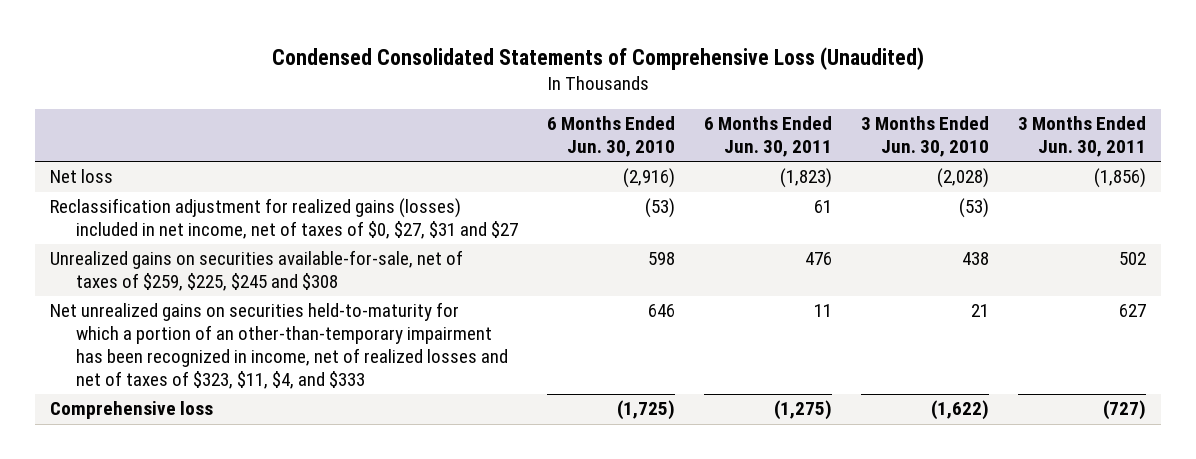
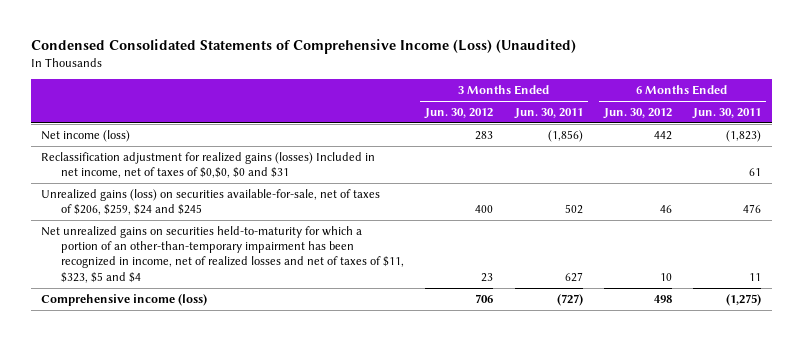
- Condensed Consolidated Statements of Comprehensive Loss (Unaudited)
+ Condensed Consolidated Statements of Comprehensive Income (Loss) (Unaudited)
- | 6 Months Ended Jun. 30, 2010 | 6 Months Ended Jun. 30, 2011 | 3 Months Ended Jun. 30, 2010 | 3 Months Ended Jun. 30, 2011
+ | 3 Months Ended Jun. 30, 2012 | 3 Months Ended Jun. 30, 2011 | 6 Months Ended Jun. 30, 2012 | 6 Months Ended Jun. 30, 2011
- Net loss | (2,916) | (1,823) | (2,028) | (1,856)
- Reclassification adjustment for realized gains (losses) included in net income, net of taxes of $0, $27, $31 and $27 | (53) | 61 | (53) |
- Unrealized gains on securities available-for-sale, net of taxes of $259, $225, $245 and $308 | 598 | 476 | 438 | 502
- Net unrealized gains on securities held-to-maturity for which a portion of an other-than-temporary impairment has been recognized in income, net of realized losses and net of taxes of $323, $11, $4, and $333 | 646 | 11 | 21 | 627
- Comprehensive loss | (1,725) | (1,275) | (1,622) | (727)
+ Net income (loss) | 283 | (1,856) | 442 | (1,823)
+ Reclassification adjustment for realized gains (losses) Included in net income, net of taxes of $0,$0, $0 and $31 | | | | 61
+ Unrealized gains (loss) on securities available-for-sale, net of taxes of $206, $259, $24 and $245 | 400 | 502 | 46 | 476
+ Net unrealized gains on securities held-to-maturity for which a portion of an other-than-temporary impairment has been recognized in income, net of realized losses and net of taxes of $11, $323, $5 and $4 | 23 | 627 | 10 | 11
+ Comprehensive income (loss) | 706 | (727) | 498 | (1,275)

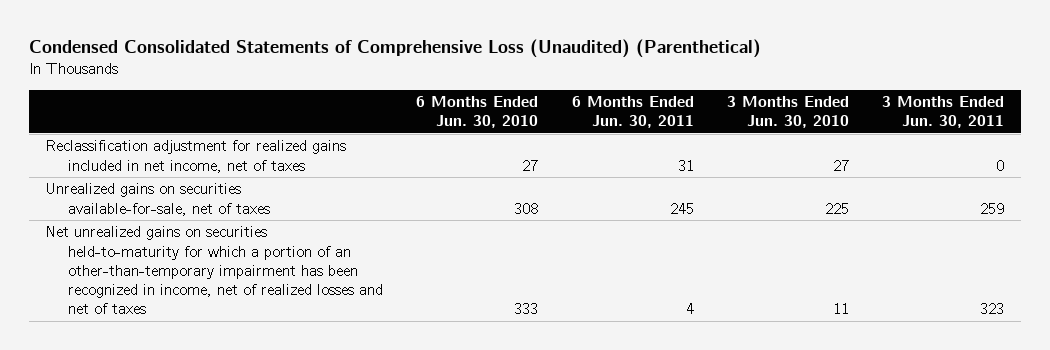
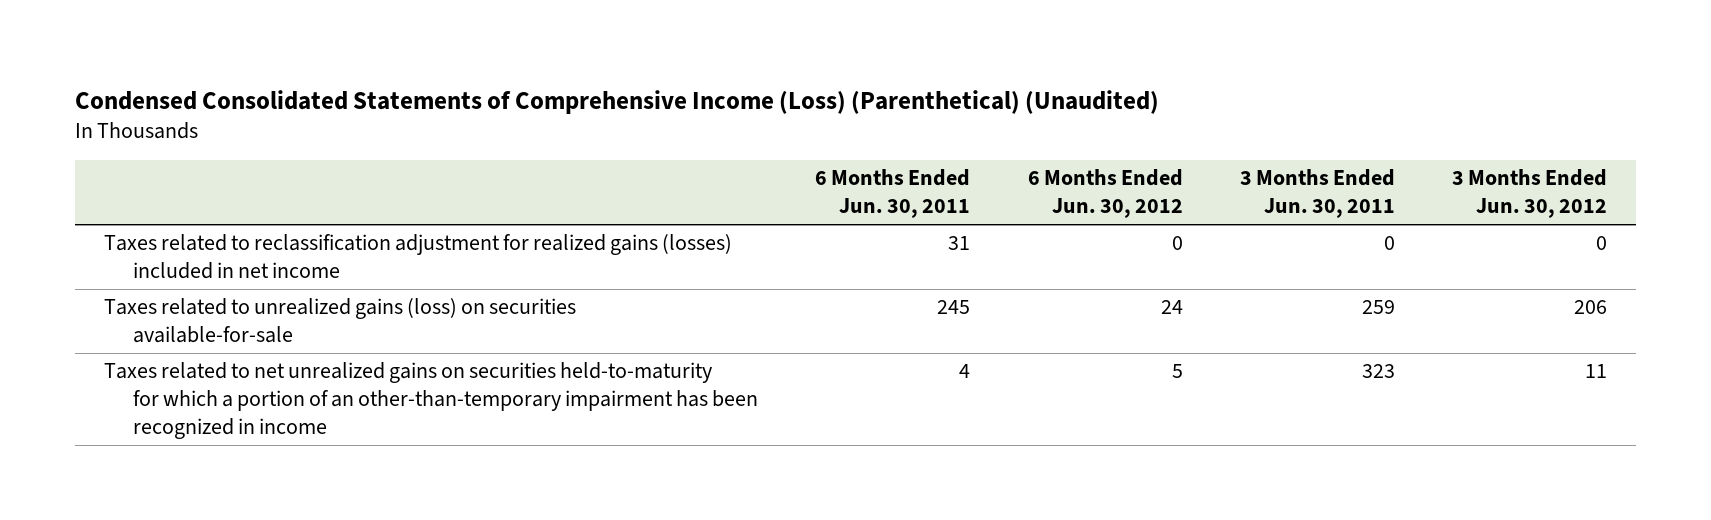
- Condensed Consolidated Statements of Comprehensive Loss (Unaudited) (Parenthetical)
+ Condensed Consolidated Statements of Comprehensive Income (Loss) (Parenthetical) (Unaudited)
- | 6 Months Ended Jun. 30, 2010 | 6 Months Ended Jun. 30, 2011 | 3 Months Ended Jun. 30, 2010 | 3 Months Ended Jun. 30, 2011
+ | 6 Months Ended Jun. 30, 2011 | 6 Months Ended Jun. 30, 2012 | 3 Months Ended Jun. 30, 2011 | 3 Months Ended Jun. 30, 2012
- Reclassification adjustment for realized gains included in net income, net of taxes | 27 | 31 | 27 | 0
- Unrealized gains on securities available-for-sale, net of taxes | 308 | 245 | 225 | 259
- Net unrealized gains on securities held-to-maturity for which a portion of an other-than-temporary impairment has been recognized in income, net of realized losses and net of taxes | 333 | 4 | 11 | 323
+ Taxes related to reclassification adjustment for realized gains (losses) included in net income | 31 | 0 | 0 | 0
+ Taxes related to unrealized gains (loss) on securities available-for-sale | 245 | 24 | 259 | 206
+ Taxes related to net unrealized gains on securities held-to-maturity for which a portion of an other-than-temporary impairment has been recognized in income | 4 | 5 | 323 | 11

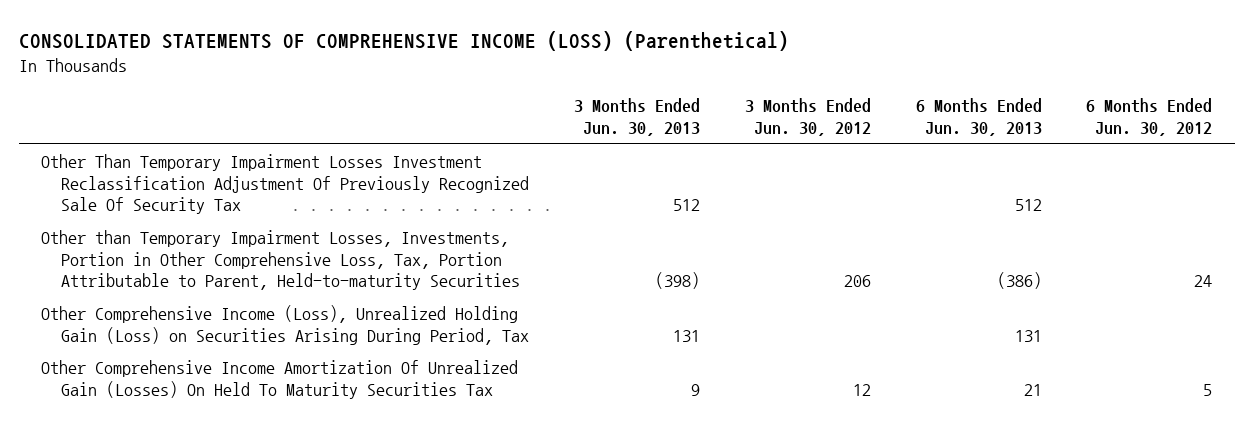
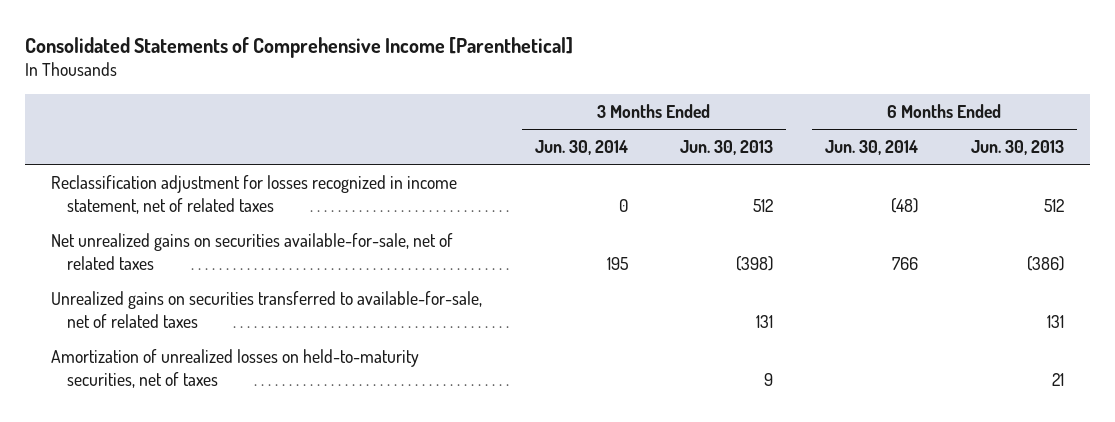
- CONSOLIDATED STATEMENTS OF COMPREHENSIVE INCOME (LOSS) (Parenthetical)
+ Consolidated Statements of Comprehensive Income [Parenthetical]
- | 3 Months Ended Jun. 30, 2013 | 3 Months Ended Jun. 30, 2012 | 6 Months Ended Jun. 30, 2013 | 6 Months Ended Jun. 30, 2012
+ | 3 Months Ended Jun. 30, 2014 | 3 Months Ended Jun. 30, 2013 | 6 Months Ended Jun. 30, 2014 | 6 Months Ended Jun. 30, 2013
- Other Than Temporary Impairment Losses Investment Reclassification Adjustment Of Previously Recognized Sale Of Security Tax | 512 | | 512 |
- Other than Temporary Impairment Losses, Investments, Portion in Other Comprehensive Loss, Tax, Portion Attributable to Parent, Held-to-maturity Securities | (398) | 206 | (386) | 24
- Other Comprehensive Income (Loss), Unrealized Holding Gain (Loss) on Securities Arising During Period, Tax | 131 | | 131 |
- Other Comprehensive Income Amortization Of Unrealized Gain (Losses) On Held To Maturity Securities Tax | 9 | 12 | 21 | 5
+ Reclassification adjustment for losses recognized in income statement, net of related taxes | 0 | 512 | (48) | 512
+ Net unrealized gains on securities available-for-sale, net of related taxes | 195 | (398) | 766 | (386)
+ Unrealized gains on securities transferred to available-for-sale, net of related taxes | | 131 | | 131
+ Amortization of unrealized losses on held-to-maturity securities, net of taxes | | 9 | | 21

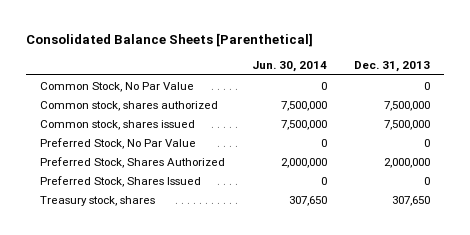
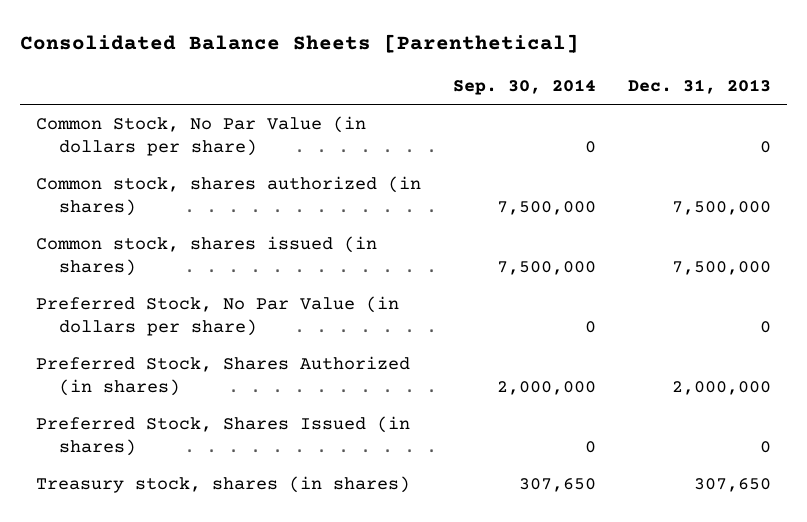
- | Jun. 30, 2014 | Dec. 31, 2013
+ | Sep. 30, 2014 | Dec. 31, 2013
- Common Stock, No Par Value | 0 | 0
- Common stock, shares authorized | 7,500,000 | 7,500,000
- Common stock, shares issued | 7,500,000 | 7,500,000
- Preferred Stock, No Par Value | 0 | 0
- Preferred Stock, Shares Authorized | 2,000,000 | 2,000,000
- Preferred Stock, Shares Issued | 0 | 0
- Treasury stock, shares | 307,650 | 307,650
+ Common Stock, No Par Value (in dollars per share) | 0 | 0
+ Common stock, shares authorized (in shares) | 7,500,000 | 7,500,000
+ Common stock, shares issued (in shares) | 7,500,000 | 7,500,000
+ Preferred Stock, No Par Value (in dollars per share) | 0 | 0
+ Preferred Stock, Shares Authorized (in shares) | 2,000,000 | 2,000,000
+ Preferred Stock, Shares Issued (in shares) | 0 | 0
+ Treasury stock, shares (in shares) | 307,650 | 307,650

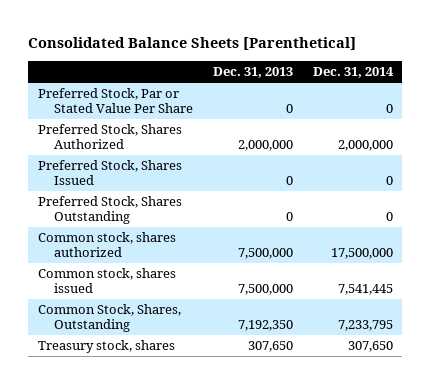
- | Sep. 30, 2014 | Dec. 31, 2013
+ | Dec. 31, 2013 | Dec. 31, 2014
- Common Stock, No Par Value (in dollars per share) | 0 | 0
- Common stock, shares authorized (in shares) | 7,500,000 | 7,500,000
- Common stock, shares issued (in shares) | 7,500,000 | 7,500,000
- Preferred Stock, No Par Value (in dollars per share) | 0 | 0
- Preferred Stock, Shares Authorized (in shares) | 2,000,000 | 2,000,000
- Preferred Stock, Shares Issued (in shares) | 0 | 0
- Treasury stock, shares (in shares) | 307,650 | 307,650
+ Preferred Stock, Par or Stated Value Per Share | 0 | 0
+ Preferred Stock, Shares Authorized | 2,000,000 | 2,000,000
+ Preferred Stock, Shares Issued | 0 | 0
+ Preferred Stock, Shares Outstanding | 0 | 0
+ Common stock, shares authorized | 7,500,000 | 17,500,000
+ Common stock, shares issued | 7,500,000 | 7,541,445
+ Common Stock, Shares, Outstanding | 7,192,350 | 7,233,795
+ Treasury stock, shares | 307,650 | 307,650

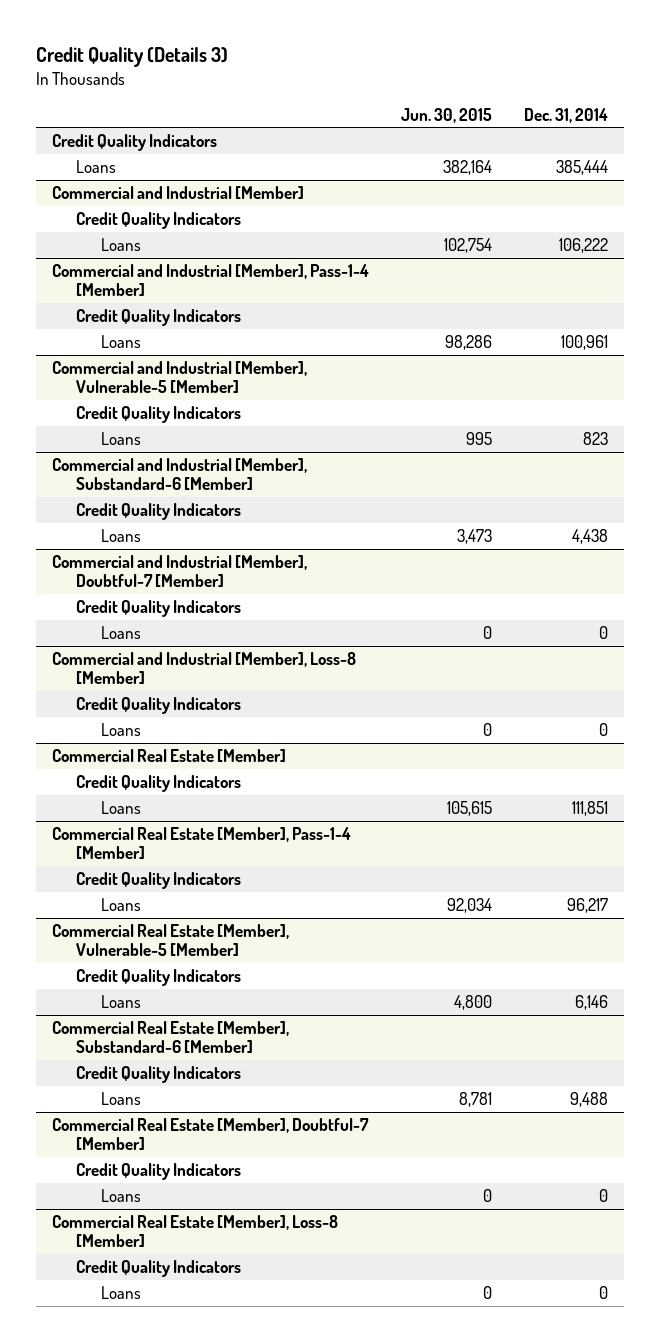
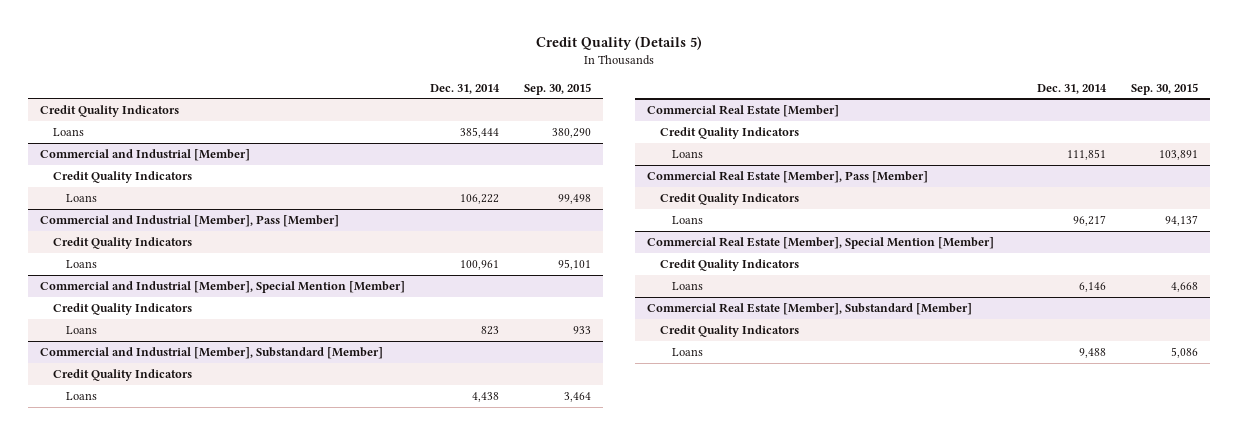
- Credit Quality (Details 3)
+ Credit Quality (Details 5)
- | Jun. 30, 2015 | Dec. 31, 2014
+ | Dec. 31, 2014 | Sep. 30, 2015
- Commercial and Industrial [Member], Pass-1-4 [Member]
+ Commercial and Industrial [Member], Pass [Member]
- Commercial and Industrial [Member], Vulnerable-5 [Member]
+ Commercial and Industrial [Member], Special Mention [Member]
- Commercial and Industrial [Member], Substandard-6 [Member]
+ Commercial and Industrial [Member], Substandard [Member]
- Commercial and Industrial [Member], Doubtful-7 [Member]
- Credit Quality Indicators
- Loans | 0 | 0
- Commercial and Industrial [Member], Loss-8 [Member]
- Credit Quality Indicators
- Loans | 0 | 0
- Commercial Real Estate [Member], Pass-1-4 [Member]
+ Commercial Real Estate [Member], Pass [Member]
- Commercial Real Estate [Member], Vulnerable-5 [Member]
+ Commercial Real Estate [Member], Special Mention [Member]
- Commercial Real Estate [Member], Substandard-6 [Member]
+ Commercial Real Estate [Member], Substandard [Member]
- Commercial Real Estate [Member], Doubtful-7 [Member]
- Credit Quality Indicators
- Loans | 0 | 0
- Commercial Real Estate [Member], Loss-8 [Member]
- Credit Quality Indicators
- Loans | 0 | 0

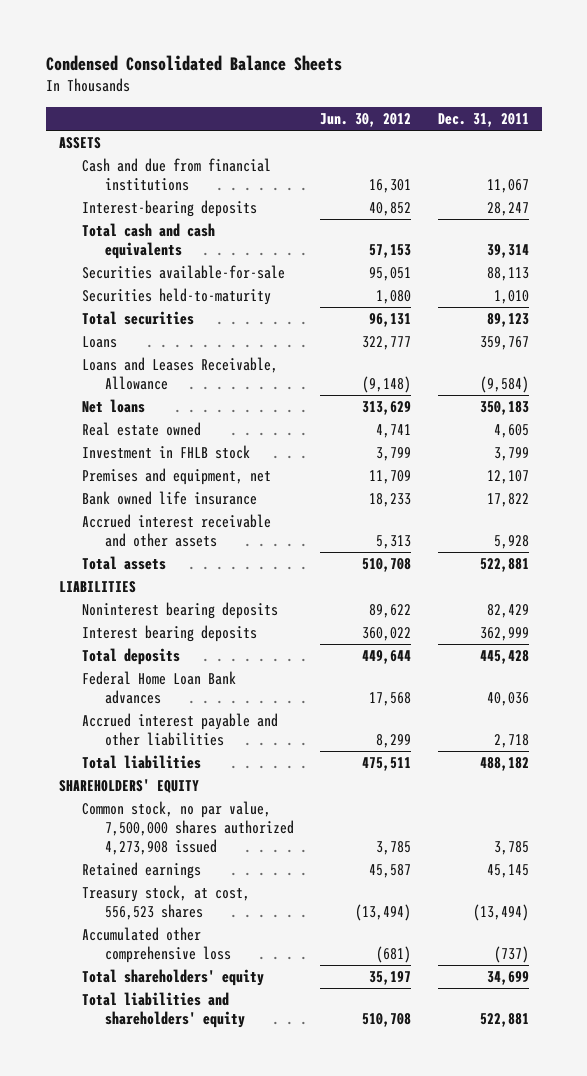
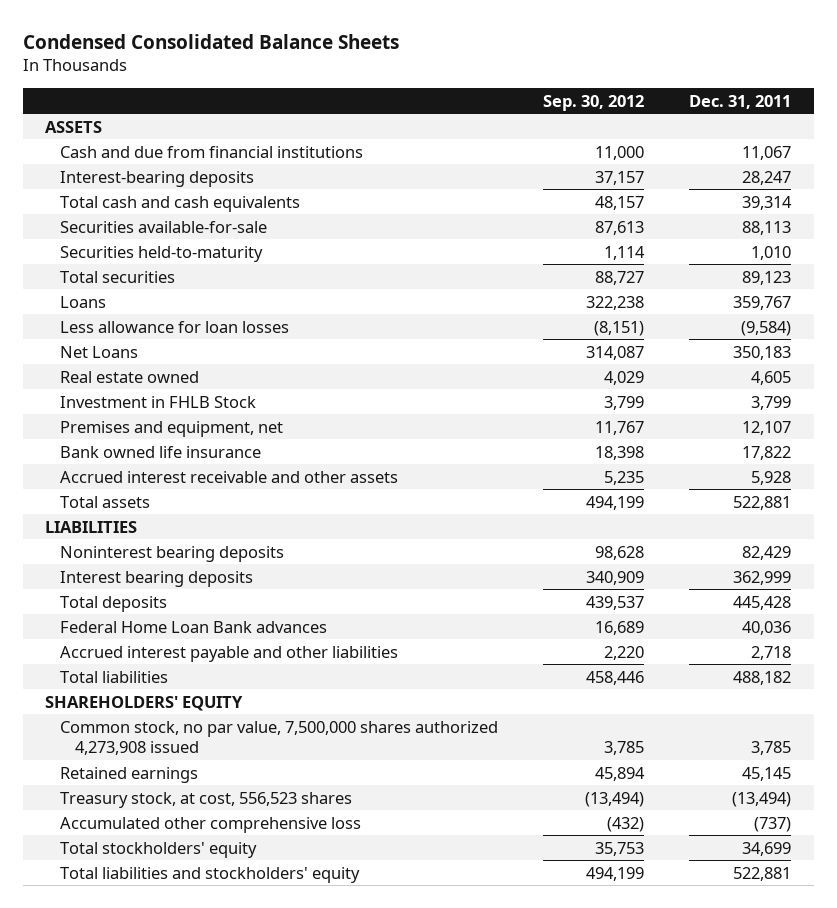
- | Jun. 30, 2012 | Dec. 31, 2011
+ | Sep. 30, 2012 | Dec. 31, 2011
- Loans and Leases Receivable, Allowance | (9,148) | (9,584)
- Net loans | 313,629 | 350,183
+ Less allowance for loan losses | (8,151) | (9,584)
+ Net Loans | 314,087 | 350,183
- Investment in FHLB stock | 3,799 | 3,799
+ Investment in FHLB Stock | 3,799 | 3,799
- Total shareholders' equity | 35,197 | 34,699
- Total liabilities and shareholders' equity | 510,708 | 522,881
+ Total stockholders' equity | 35,753 | 34,699
+ Total liabilities and stockholders' equity | 494,199 | 522,881

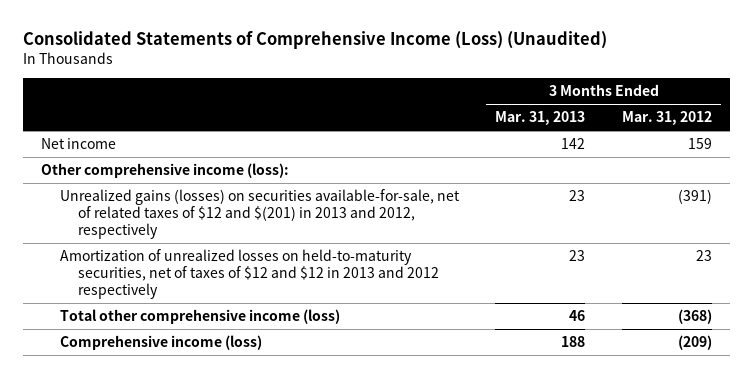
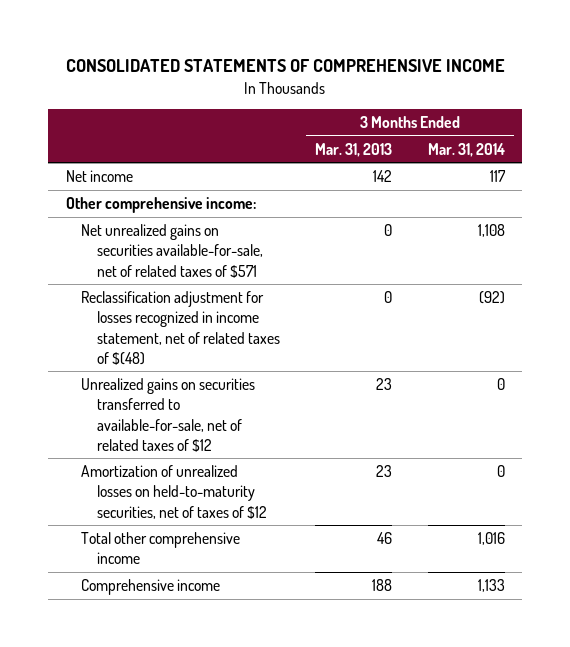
- Consolidated Statements of Comprehensive Income (Loss) (Unaudited)
+ CONSOLIDATED STATEMENTS OF COMPREHENSIVE INCOME
- | 3 Months Ended Mar. 31, 2013 | 3 Months Ended Mar. 31, 2012
+ | 3 Months Ended Mar. 31, 2013 | 3 Months Ended Mar. 31, 2014
- Other comprehensive income (loss):
- Unrealized gains (losses) on securities available-for-sale, net of related taxes of $12 and $(201) in 2013 and 2012, respectively | 23 | (391)
- Amortization of unrealized losses on held-to-maturity securities, net of taxes of $12 and $12 in 2013 and 2012 respectively | 23 | 23
- Total other comprehensive income (loss) | 46 | (368)
- Comprehensive income (loss) | 188 | (209)
+ Other comprehensive income:
+ Net unrealized gains on securities available-for-sale, net of related taxes of $571 | 0 | 1,108
+ Reclassification adjustment for losses recognized in income statement, net of related taxes of $(48) | 0 | (92)
+ Unrealized gains on securities transferred to available-for-sale, net of related taxes of $12 | 23 | 0
+ Amortization of unrealized losses on held-to-maturity securities, net of taxes of $12 | 23 | 0
+ Total other comprehensive income | 46 | 1,016
+ Comprehensive income | 188 | 1,133

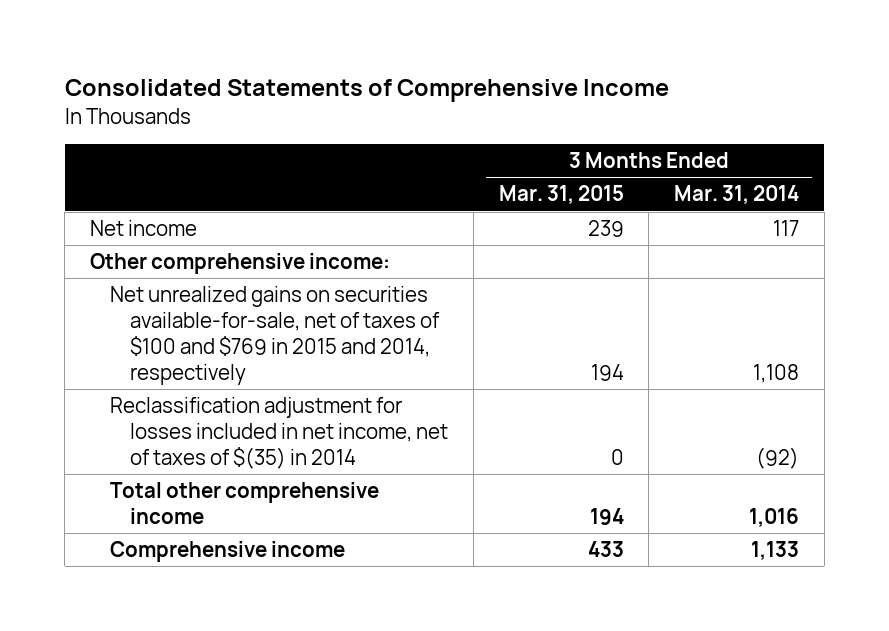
- CONSOLIDATED STATEMENTS OF COMPREHENSIVE INCOME
+ Consolidated Statements of Comprehensive Income
- | 3 Months Ended Mar. 31, 2013 | 3 Months Ended Mar. 31, 2014
+ | 3 Months Ended Mar. 31, 2015 | 3 Months Ended Mar. 31, 2014
- Net unrealized gains on securities available-for-sale, net of related taxes of $571 | 0 | 1,108
- Reclassification adjustment for losses recognized in income statement, net of related taxes of $(48) | 0 | (92)
- Unrealized gains on securities transferred to available-for-sale, net of related taxes of $12 | 23 | 0
- Amortization of unrealized losses on held-to-maturity securities, net of taxes of $12 | 23 | 0
+ Net unrealized gains on securities available-for-sale, net of taxes of $100 and $769 in 2015 and 2014, respectively | 194 | 1,108
+ Reclassification adjustment for losses included in net income, net of taxes of $(35) in 2014 | 0 | (92)

